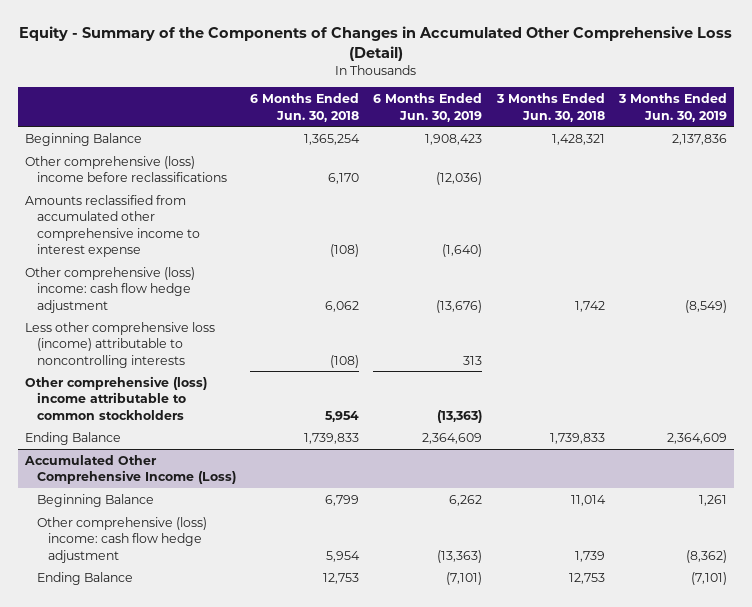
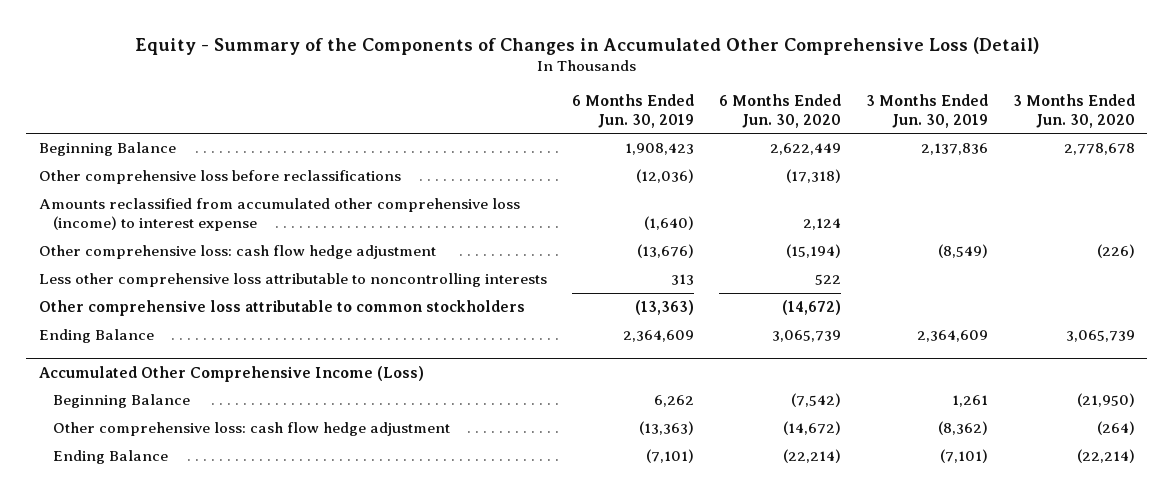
- | 6 Months Ended Jun. 30, 2018 | 6 Months Ended Jun. 30, 2019 | 3 Months Ended Jun. 30, 2018 | 3 Months Ended Jun. 30, 2019
+ | 6 Months Ended Jun. 30, 2019 | 6 Months Ended Jun. 30, 2020 | 3 Months Ended Jun. 30, 2019 | 3 Months Ended Jun. 30, 2020
- Other comprehensive (loss) income before reclassifications | 6,170 | (12,036) | |
- Amounts reclassified from accumulated other comprehensive income to interest expense | (108) | (1,640) | |
- Other comprehensive (loss) income: cash flow hedge adjustment | 6,062 | (13,676) | 1,742 | (8,549)
- Less other comprehensive loss (income) attributable to noncontrolling interests | (108) | 313 | |
- Other comprehensive (loss) income attributable to common stockholders | 5,954 | (13,363) | |
+ Other comprehensive loss before reclassifications | (12,036) | (17,318) | |
+ Amounts reclassified from accumulated other comprehensive loss (income) to interest expense | (1,640) | 2,124 | |
+ Other comprehensive loss: cash flow hedge adjustment | (13,676) | (15,194) | (8,549) | (226)
+ Less other comprehensive loss attributable to noncontrolling interests | 313 | 522 | |
+ Other comprehensive loss attributable to common stockholders | (13,363) | (14,672) | |
@ Accumulated Other Comprehensive Income (Loss)
- Other comprehensive (loss) income: cash flow hedge adjustment | 5,954 | (13,363) | 1,739 | (8,362)
+ Other comprehensive loss: cash flow hedge adjustment | (13,363) | (14,672) | (8,362) | (264)

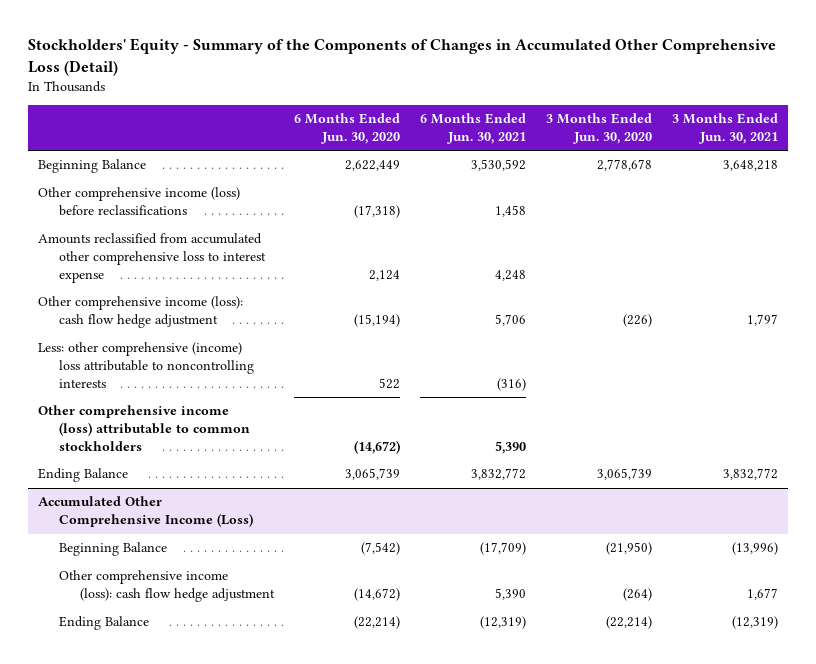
- Equity - Summary of the Components of Changes in Accumulated Other Comprehensive Loss (Detail)
+ Stockholders' Equity - Summary of the Components of Changes in Accumulated Other Comprehensive Loss (Detail)
- | 6 Months Ended Jun. 30, 2019 | 6 Months Ended Jun. 30, 2020 | 3 Months Ended Jun. 30, 2019 | 3 Months Ended Jun. 30, 2020
+ | 6 Months Ended Jun. 30, 2020 | 6 Months Ended Jun. 30, 2021 | 3 Months Ended Jun. 30, 2020 | 3 Months Ended Jun. 30, 2021
- Other comprehensive loss before reclassifications | (12,036) | (17,318) | |
- Amounts reclassified from accumulated other comprehensive loss (income) to interest expense | (1,640) | 2,124 | |
- Other comprehensive loss: cash flow hedge adjustment | (13,676) | (15,194) | (8,549) | (226)
- Less other comprehensive loss attributable to noncontrolling interests | 313 | 522 | |
- Other comprehensive loss attributable to common stockholders | (13,363) | (14,672) | |
+ Other comprehensive income (loss) before reclassifications | (17,318) | 1,458 | |
+ Amounts reclassified from accumulated other comprehensive loss to interest expense | 2,124 | 4,248 | |
+ Other comprehensive income (loss): cash flow hedge adjustment | (15,194) | 5,706 | (226) | 1,797
+ Less: other comprehensive (income) loss attributable to noncontrolling interests | 522 | (316) | |
+ Other comprehensive income (loss) attributable to common stockholders | (14,672) | 5,390 | |
@ Accumulated Other Comprehensive Income (Loss)
- Other comprehensive loss: cash flow hedge adjustment | (13,363) | (14,672) | (8,362) | (264)
+ Other comprehensive income (loss): cash flow hedge adjustment | (14,672) | 5,390 | (264) | 1,677

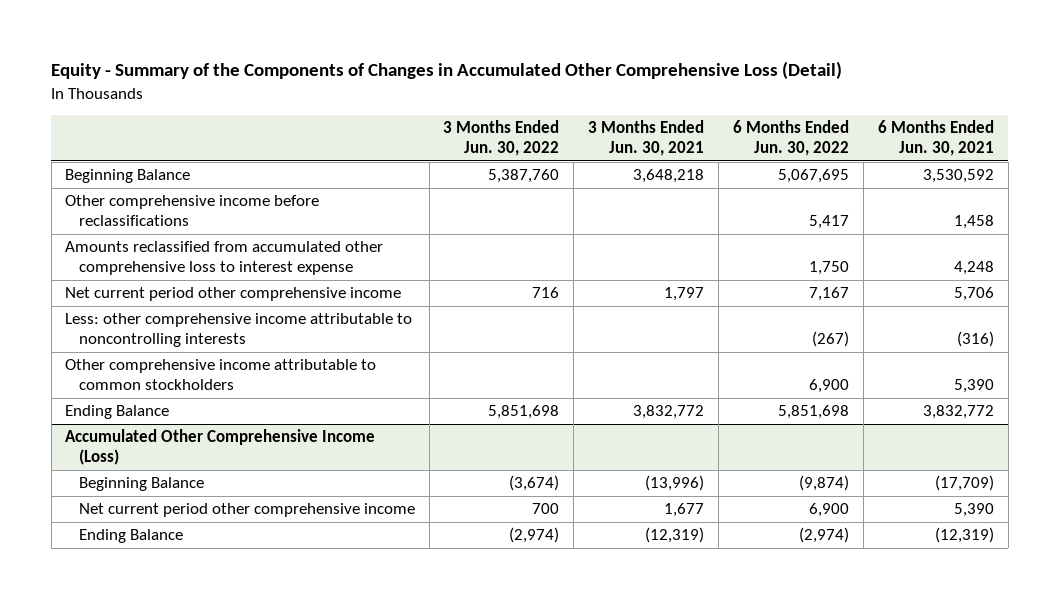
- Stockholders' Equity - Summary of the Components of Changes in Accumulated Other Comprehensive Loss (Detail)
+ Equity - Summary of the Components of Changes in Accumulated Other Comprehensive Loss (Detail)
- | 6 Months Ended Jun. 30, 2020 | 6 Months Ended Jun. 30, 2021 | 3 Months Ended Jun. 30, 2020 | 3 Months Ended Jun. 30, 2021
+ | 3 Months Ended Jun. 30, 2022 | 3 Months Ended Jun. 30, 2021 | 6 Months Ended Jun. 30, 2022 | 6 Months Ended Jun. 30, 2021
- Other comprehensive income (loss) before reclassifications | (17,318) | 1,458 | |
+ Other comprehensive income before reclassifications | | | 5,417 | 1,458
- Other comprehensive income (loss): cash flow hedge adjustment | (15,194) | 5,706 | (226) | 1,797
- Less: other comprehensive (income) loss attributable to noncontrolling interests | 522 | (316) | |
- Other comprehensive income (loss) attributable to common stockholders | (14,672) | 5,390 | |
+ Net current period other comprehensive income | 716 | 1,797 | 7,167 | 5,706
+ Less: other comprehensive income attributable to noncontrolling interests | | | (267) | (316)
+ Other comprehensive income attributable to common stockholders | | | 6,900 | 5,390
@ Accumulated Other Comprehensive Income (Loss)
- Other comprehensive income (loss): cash flow hedge adjustment | (14,672) | 5,390 | (264) | 1,677
+ Net current period other comprehensive income | 700 | 1,677 | 6,900 | 5,390

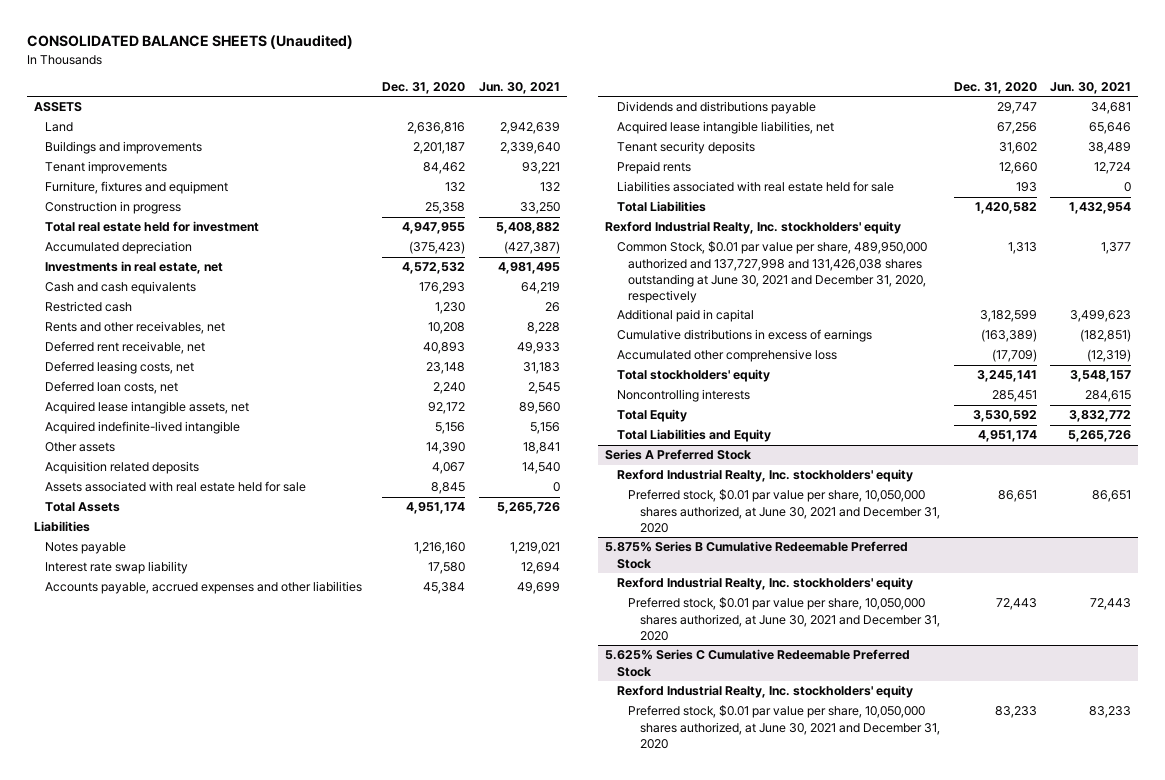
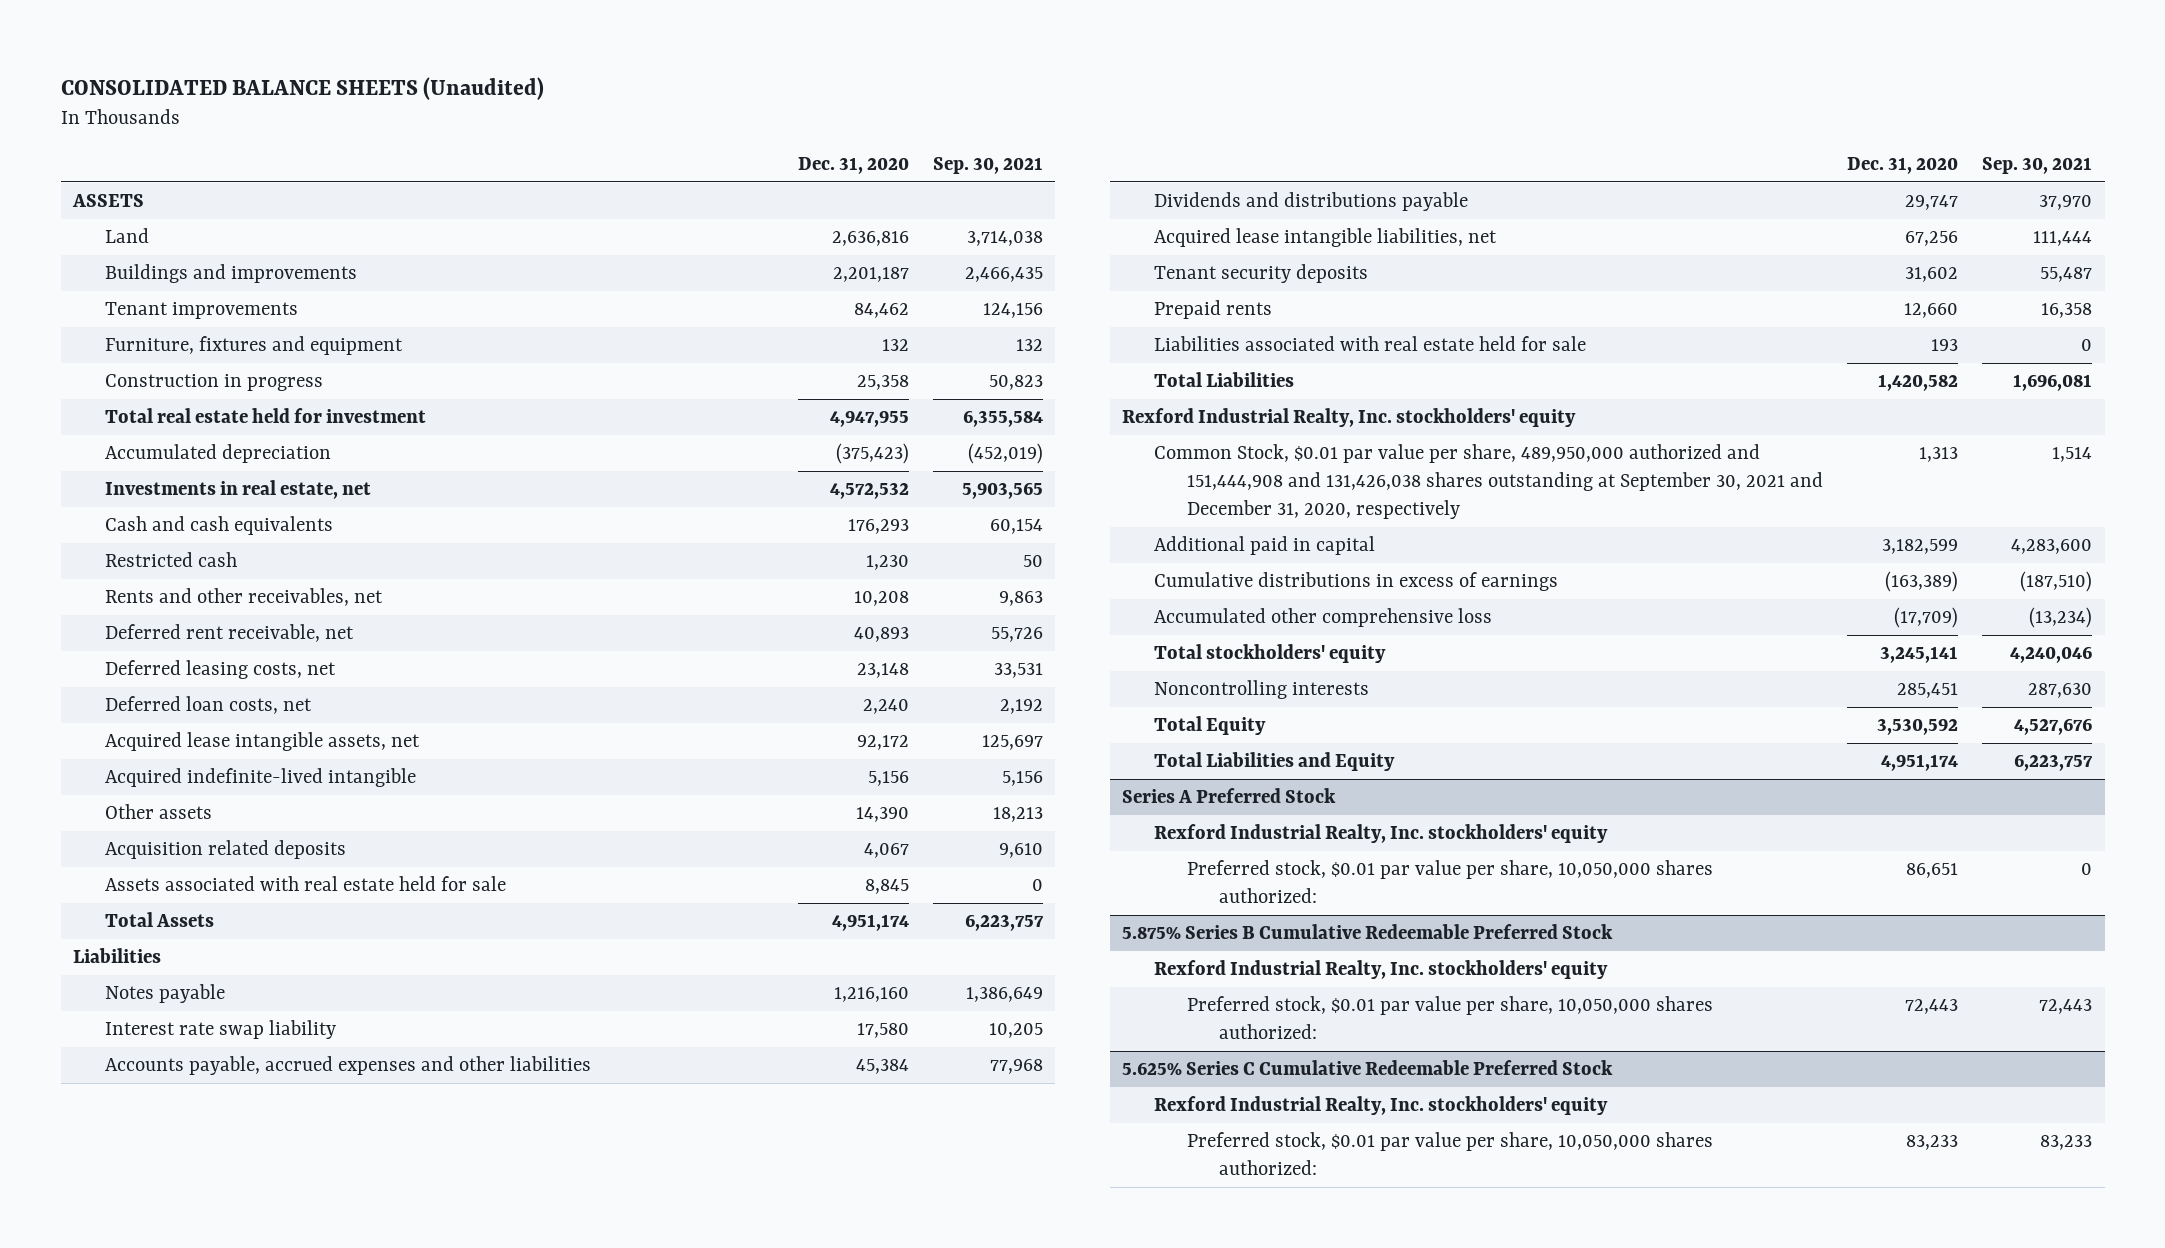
- | Dec. 31, 2020 | Jun. 30, 2021
+ | Dec. 31, 2020 | Sep. 30, 2021
- Common Stock, $0.01 par value per share, 489,950,000 authorized and 137,727,998 and 131,426,038 shares outstanding at June 30, 2021 and December 31, 2020, respectively | 1,313 | 1,377
+ Common Stock, $0.01 par value per share, 489,950,000 authorized and 151,444,908 and 131,426,038 shares outstanding at September 30, 2021 and December 31, 2020, respectively | 1,313 | 1,514
@ Series A Preferred Stock
- Preferred stock, $0.01 par value per share, 10,050,000 shares authorized, at June 30, 2021 and December 31, 2020 | 86,651 | 86,651
+ Preferred stock, $0.01 par value per share, 10,050,000 shares authorized: | 86,651 | 0
@ 5.875% Series B Cumulative Redeemable Preferred Stock
- Preferred stock, $0.01 par value per share, 10,050,000 shares authorized, at June 30, 2021 and December 31, 2020 | 72,443 | 72,443
+ Preferred stock, $0.01 par value per share, 10,050,000 shares authorized: | 72,443 | 72,443
@ 5.625% Series C Cumulative Redeemable Preferred Stock
- Preferred stock, $0.01 par value per share, 10,050,000 shares authorized, at June 30, 2021 and December 31, 2020 | 83,233 | 83,233
+ Preferred stock, $0.01 par value per share, 10,050,000 shares authorized: | 83,233 | 83,233

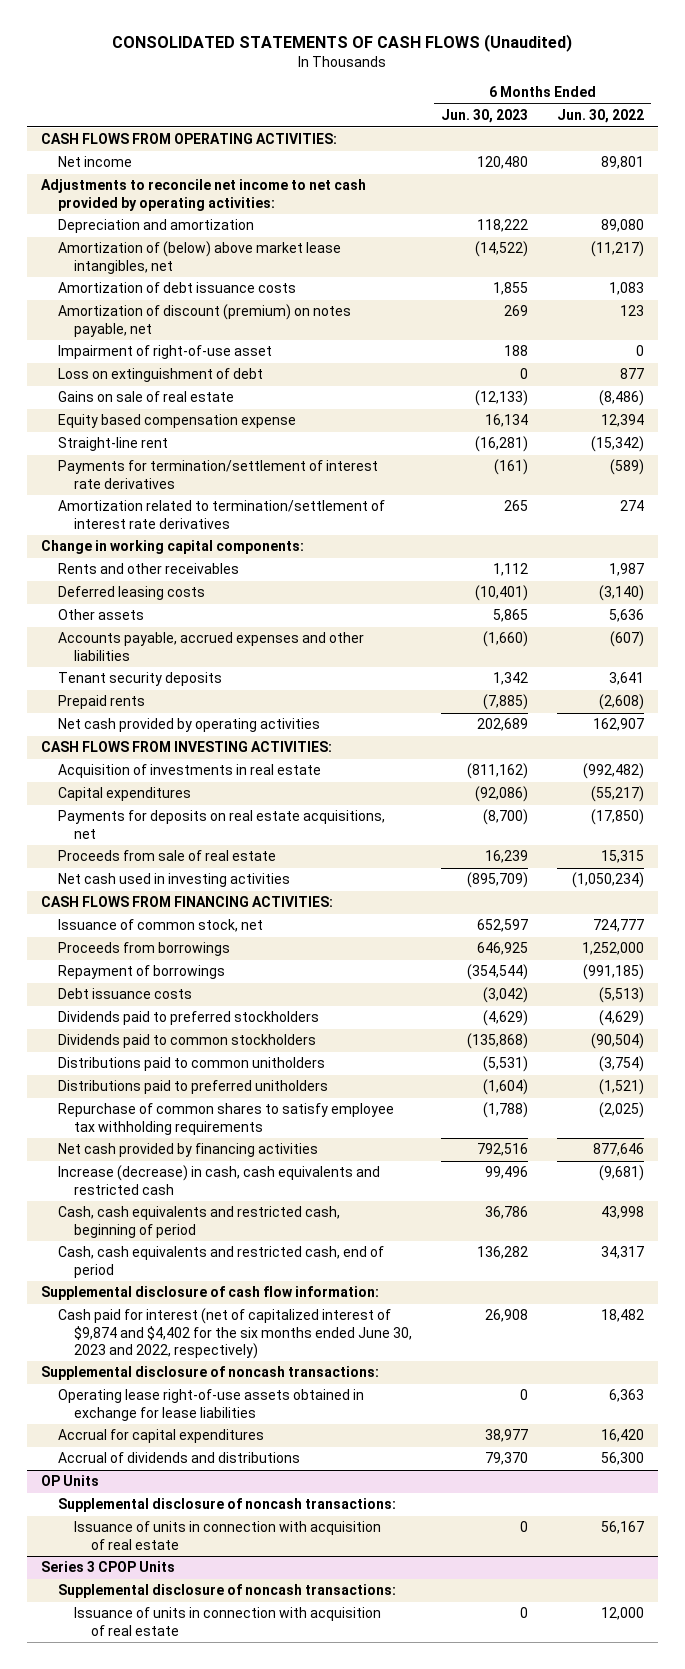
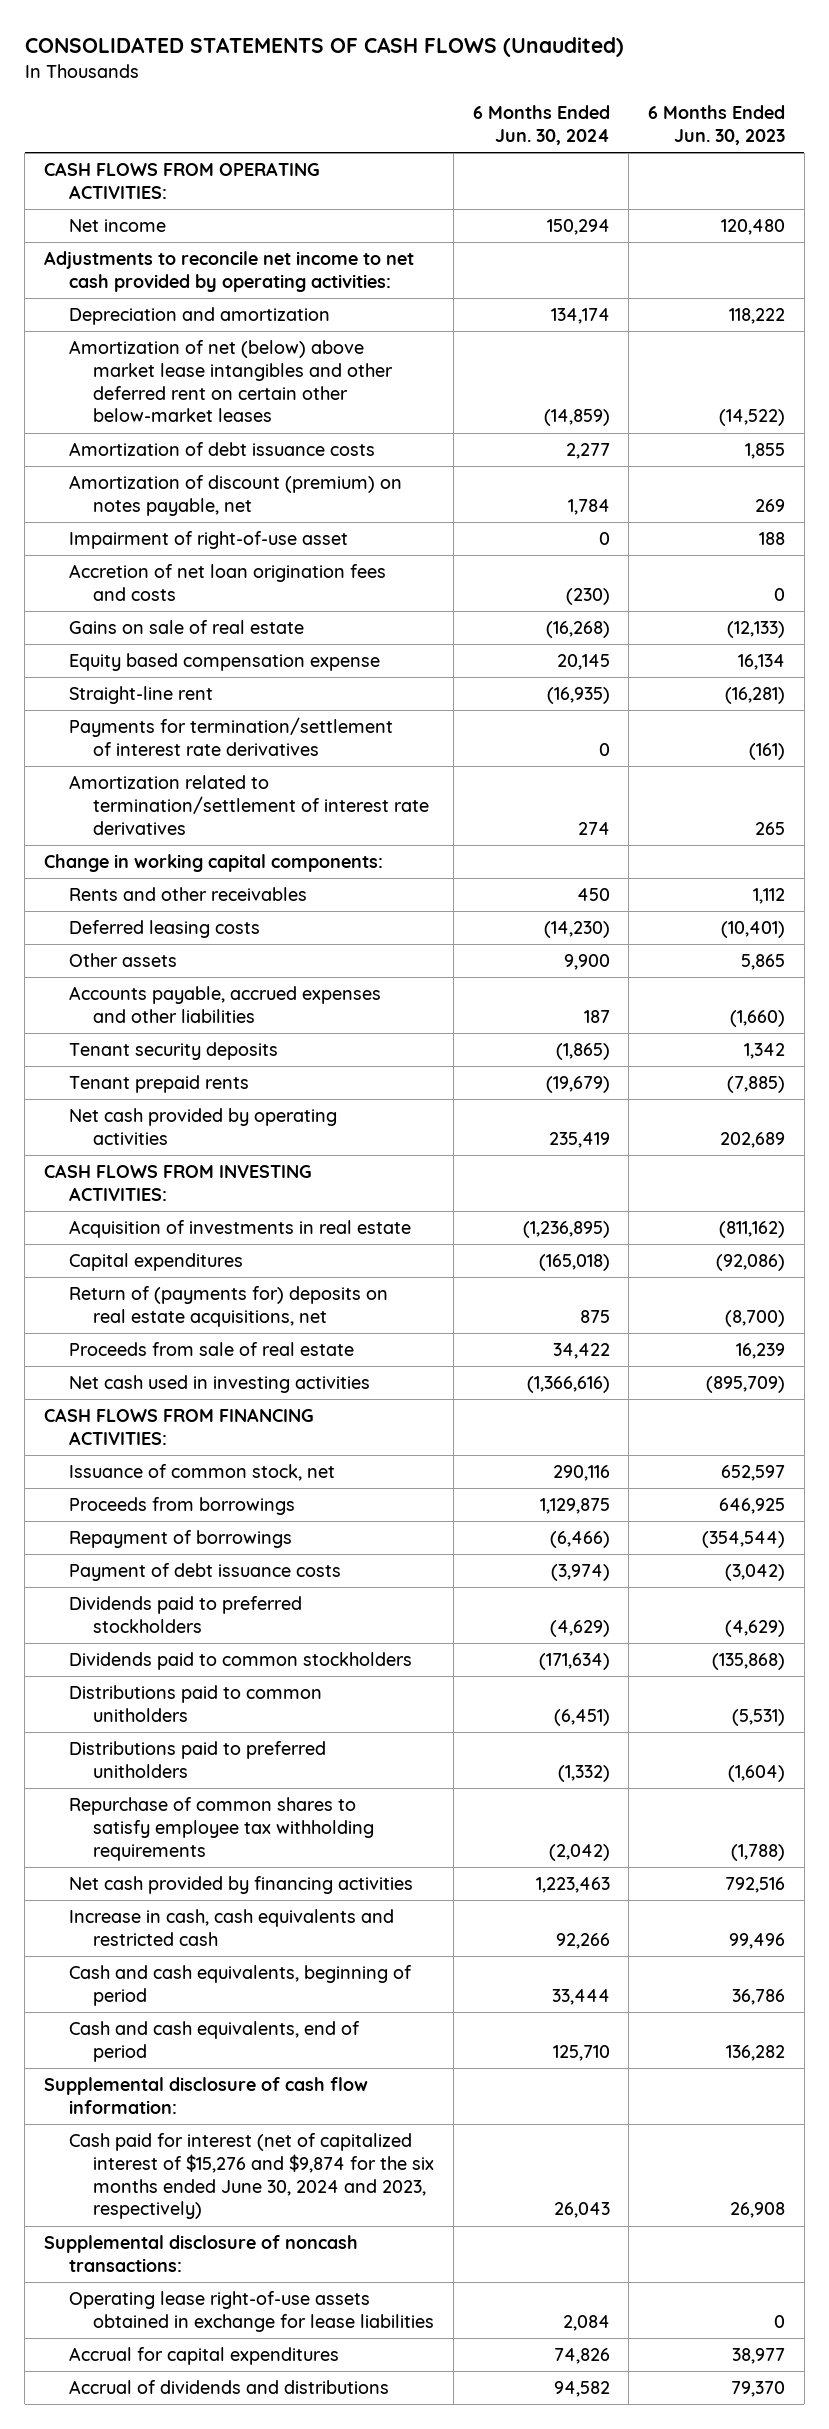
- | 6 Months Ended Jun. 30, 2023 | 6 Months Ended Jun. 30, 2022
+ | 6 Months Ended Jun. 30, 2024 | 6 Months Ended Jun. 30, 2023
- Amortization of (below) above market lease intangibles, net | (14,522) | (11,217)
+ Amortization of net (below) above market lease intangibles and other deferred rent on certain other below-market leases | (14,859) | (14,522)
- Loss on extinguishment of debt | 0 | 877
+ Accretion of net loan origination fees and costs | (230) | 0
- Prepaid rents | (7,885) | (2,608)
+ Tenant prepaid rents | (19,679) | (7,885)
- Payments for deposits on real estate acquisitions, net | (8,700) | (17,850)
+ Return of (payments for) deposits on real estate acquisitions, net | 875 | (8,700)
- Debt issuance costs | (3,042) | (5,513)
+ Payment of debt issuance costs | (3,974) | (3,042)
- Increase (decrease) in cash, cash equivalents and restricted cash | 99,496 | (9,681)
- Cash, cash equivalents and restricted cash, beginning of period | 36,786 | 43,998
- Cash, cash equivalents and restricted cash, end of period | 136,282 | 34,317
+ Increase in cash, cash equivalents and restricted cash | 92,266 | 99,496
+ Cash and cash equivalents, beginning of period | 33,444 | 36,786
+ Cash and cash equivalents, end of period | 125,710 | 136,282
- Cash paid for interest (net of capitalized interest of $9,874 and $4,402 for the six months ended June 30, 2023 and 2022, respectively) | 26,908 | 18,482
+ Cash paid for interest (net of capitalized interest of $15,276 and $9,874 for the six months ended June 30, 2024 and 2023, respectively) | 26,043 | 26,908
- OP Units
- Supplemental disclosure of noncash transactions:
- Issuance of units in connection with acquisition of real estate | 0 | 56,167
- Series 3 CPOP Units
- Supplemental disclosure of noncash transactions:
- Issuance of units in connection with acquisition of real estate | 0 | 12,000

